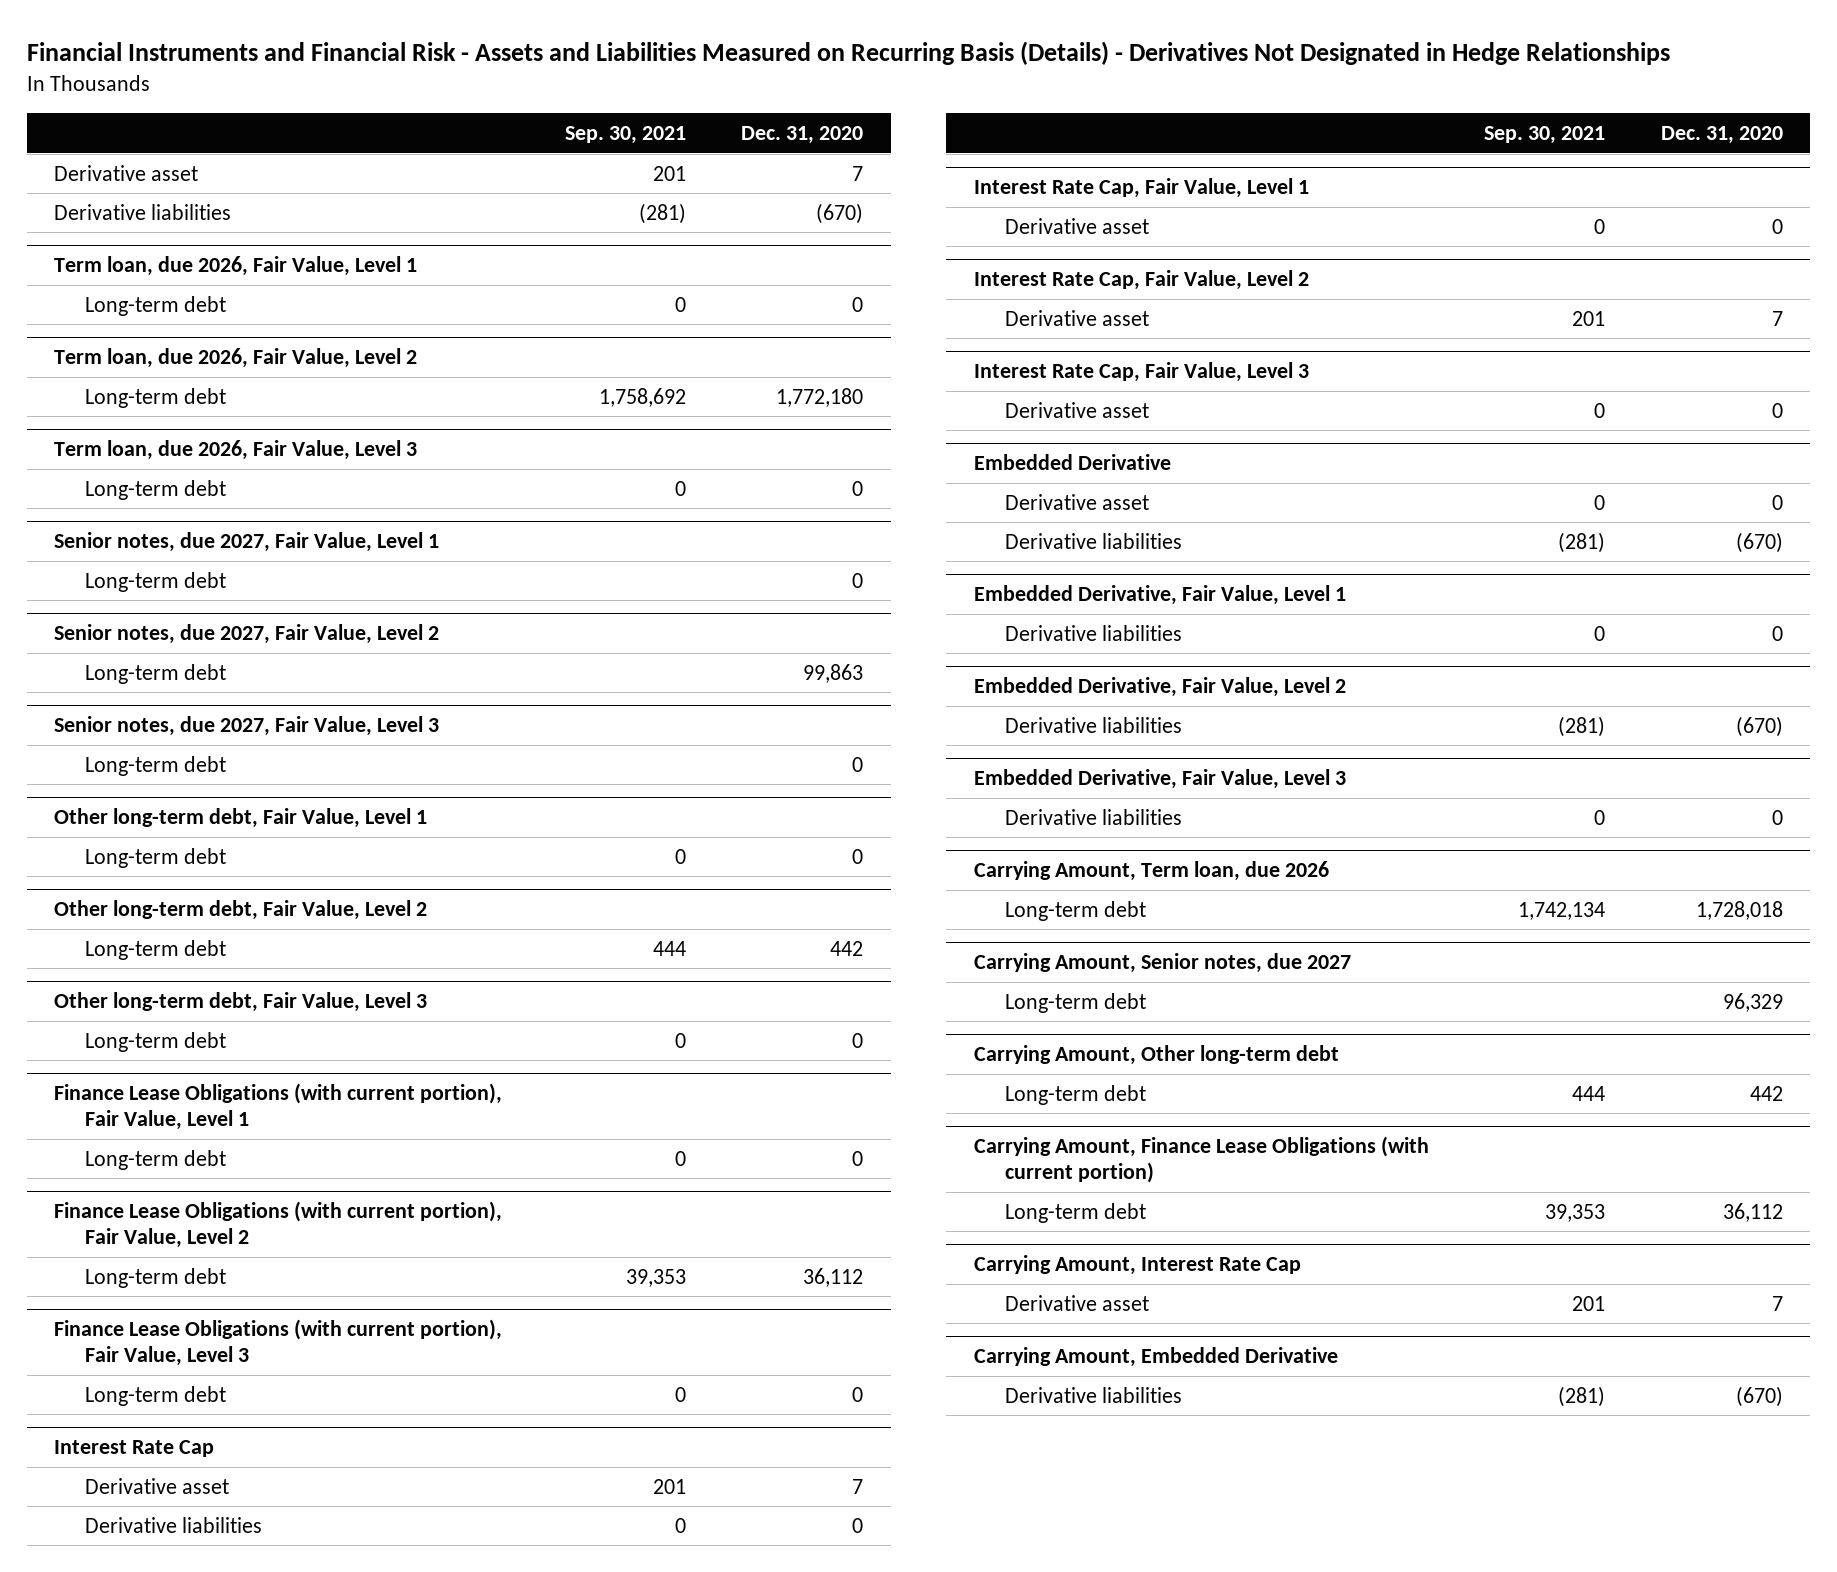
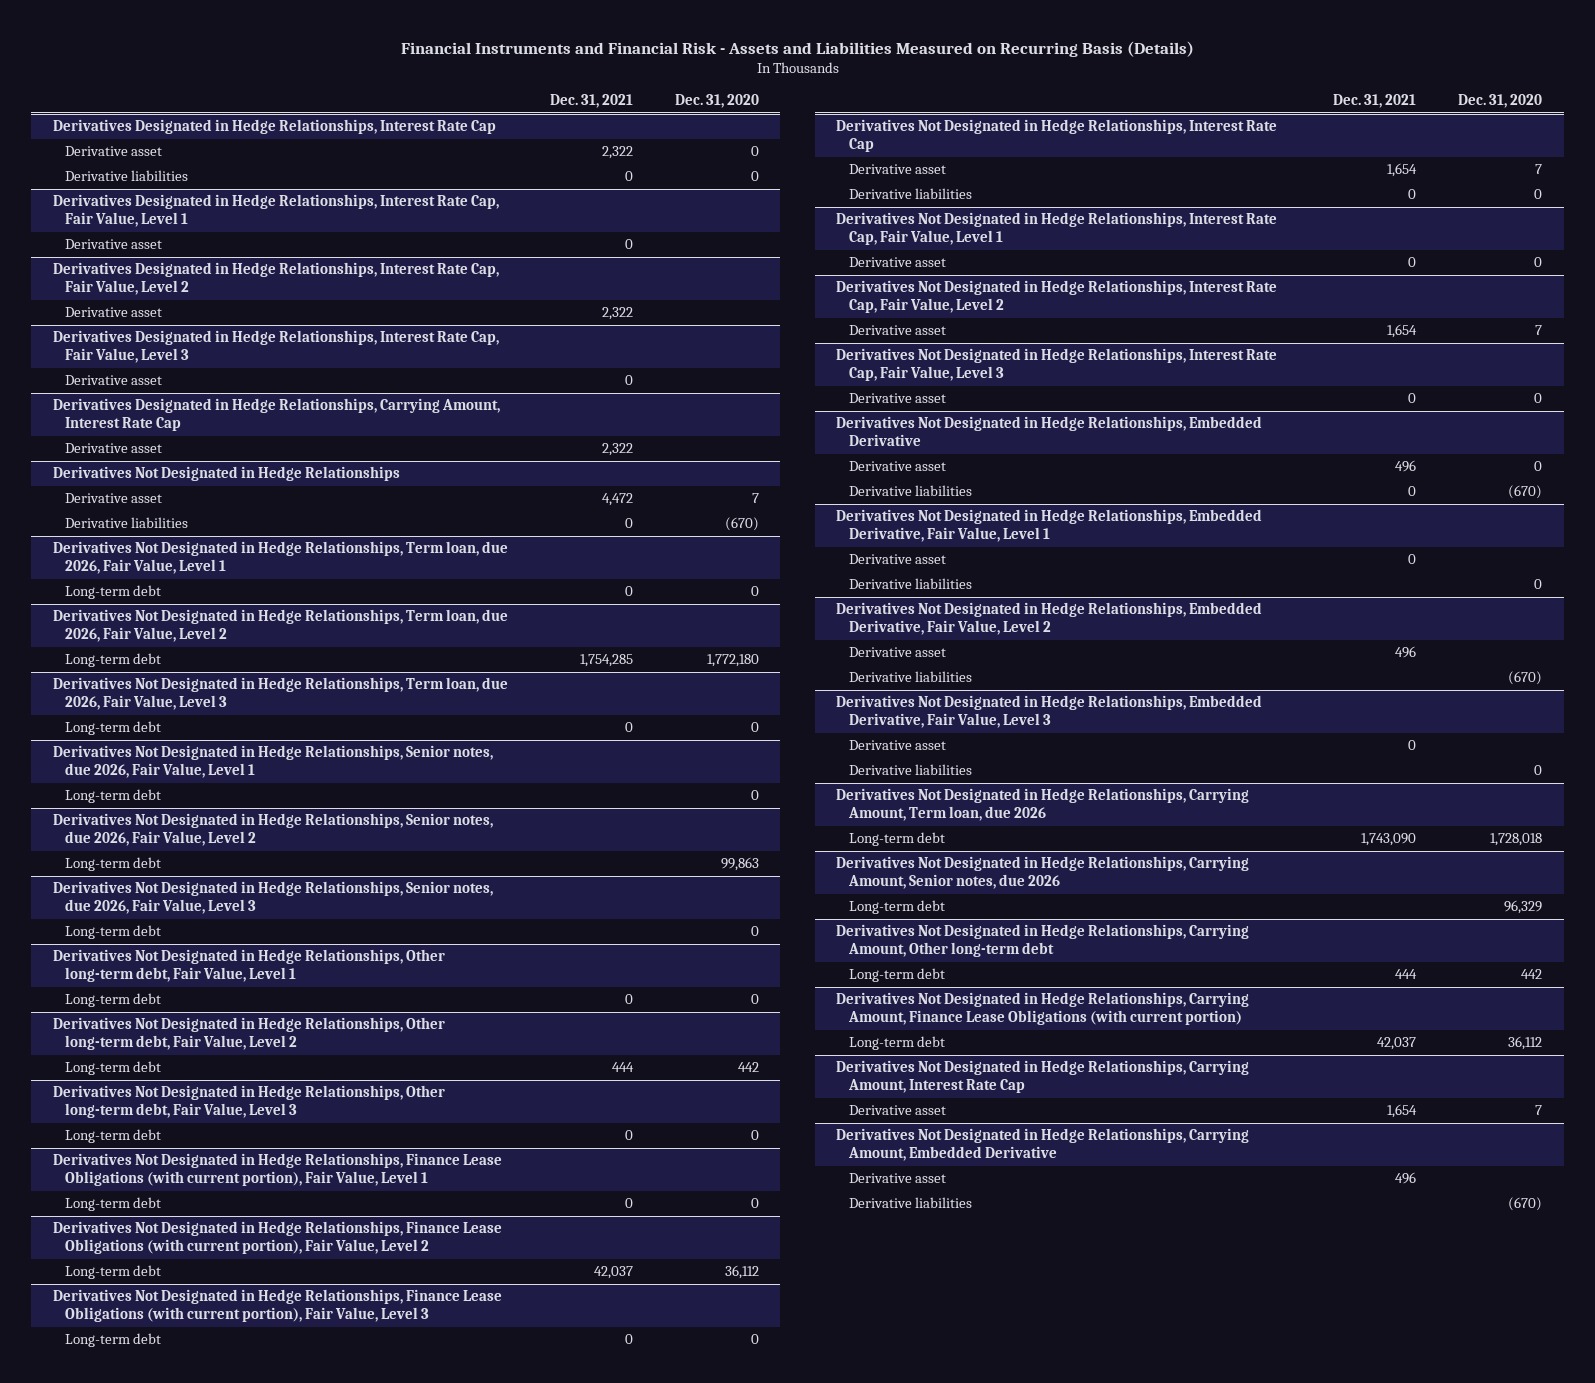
- Financial Instruments and Financial Risk - Assets and Liabilities Measured on Recurring Basis (Details) - Derivatives Not Designated in Hedge Relationships
+ Financial Instruments and Financial Risk - Assets and Liabilities Measured on Recurring Basis (Details)
- | Sep. 30, 2021 | Dec. 31, 2020
+ | Dec. 31, 2021 | Dec. 31, 2020
+ Derivatives Designated in Hedge Relationships, Interest Rate Cap
+ Derivative asset | 2,322 | 0
+ Derivative liabilities | 0 | 0
+ Derivatives Designated in Hedge Relationships, Interest Rate Cap, Fair Value, Level 1
+ Derivative asset | 0 |
+ Derivatives Designated in Hedge Relationships, Interest Rate Cap, Fair Value, Level 2
+ Derivative asset | 2,322 |
+ Derivatives Designated in Hedge Relationships, Interest Rate Cap, Fair Value, Level 3
+ Derivative asset | 0 |
+ Derivatives Designated in Hedge Relationships, Carrying Amount, Interest Rate Cap
+ Derivative asset | 2,322 |
+ Derivatives Not Designated in Hedge Relationships
- Term loan, due 2026, Fair Value, Level 1
+ Derivatives Not Designated in Hedge Relationships, Term loan, due 2026, Fair Value, Level 1
- Term loan, due 2026, Fair Value, Level 2
+ Derivatives Not Designated in Hedge Relationships, Term loan, due 2026, Fair Value, Level 2
- Term loan, due 2026, Fair Value, Level 3
+ Derivatives Not Designated in Hedge Relationships, Term loan, due 2026, Fair Value, Level 3
- Senior notes, due 2027, Fair Value, Level 1
+ Derivatives Not Designated in Hedge Relationships, Senior notes, due 2026, Fair Value, Level 1
- Senior notes, due 2027, Fair Value, Level 2
+ Derivatives Not Designated in Hedge Relationships, Senior notes, due 2026, Fair Value, Level 2
- Senior notes, due 2027, Fair Value, Level 3
+ Derivatives Not Designated in Hedge Relationships, Senior notes, due 2026, Fair Value, Level 3
- Other long-term debt, Fair Value, Level 1
+ Derivatives Not Designated in Hedge Relationships, Other long-term debt, Fair Value, Level 1
- Other long-term debt, Fair Value, Level 2
+ Derivatives Not Designated in Hedge Relationships, Other long-term debt, Fair Value, Level 2
- Other long-term debt, Fair Value, Level 3
+ Derivatives Not Designated in Hedge Relationships, Other long-term debt, Fair Value, Level 3
- Finance Lease Obligations (with current portion), Fair Value, Level 1
+ Derivatives Not Designated in Hedge Relationships, Finance Lease Obligations (with current portion), Fair Value, Level 1
- Finance Lease Obligations (with current portion), Fair Value, Level 2
+ Derivatives Not Designated in Hedge Relationships, Finance Lease Obligations (with current portion), Fair Value, Level 2
- Finance Lease Obligations (with current portion), Fair Value, Level 3
+ Derivatives Not Designated in Hedge Relationships, Finance Lease Obligations (with current portion), Fair Value, Level 3
- Interest Rate Cap
+ Derivatives Not Designated in Hedge Relationships, Interest Rate Cap
- Interest Rate Cap, Fair Value, Level 1
+ Derivatives Not Designated in Hedge Relationships, Interest Rate Cap, Fair Value, Level 1
- Interest Rate Cap, Fair Value, Level 2
+ Derivatives Not Designated in Hedge Relationships, Interest Rate Cap, Fair Value, Level 2
- Interest Rate Cap, Fair Value, Level 3
+ Derivatives Not Designated in Hedge Relationships, Interest Rate Cap, Fair Value, Level 3
- Embedded Derivative
+ Derivatives Not Designated in Hedge Relationships, Embedded Derivative
- Embedded Derivative, Fair Value, Level 1
+ Derivatives Not Designated in Hedge Relationships, Embedded Derivative, Fair Value, Level 1
+ Derivative asset | 0 |
- Embedded Derivative, Fair Value, Level 2
+ Derivatives Not Designated in Hedge Relationships, Embedded Derivative, Fair Value, Level 2
+ Derivative asset | 496 |
- Embedded Derivative, Fair Value, Level 3
+ Derivatives Not Designated in Hedge Relationships, Embedded Derivative, Fair Value, Level 3
+ Derivative asset | 0 |
- Carrying Amount, Term loan, due 2026
+ Derivatives Not Designated in Hedge Relationships, Carrying Amount, Term loan, due 2026
- Carrying Amount, Senior notes, due 2027
+ Derivatives Not Designated in Hedge Relationships, Carrying Amount, Senior notes, due 2026
- Carrying Amount, Other long-term debt
+ Derivatives Not Designated in Hedge Relationships, Carrying Amount, Other long-term debt
- Carrying Amount, Finance Lease Obligations (with current portion)
+ Derivatives Not Designated in Hedge Relationships, Carrying Amount, Finance Lease Obligations (with current portion)
- Carrying Amount, Interest Rate Cap
+ Derivatives Not Designated in Hedge Relationships, Carrying Amount, Interest Rate Cap
- Carrying Amount, Embedded Derivative
+ Derivatives Not Designated in Hedge Relationships, Carrying Amount, Embedded Derivative
+ Derivative asset | 496 |

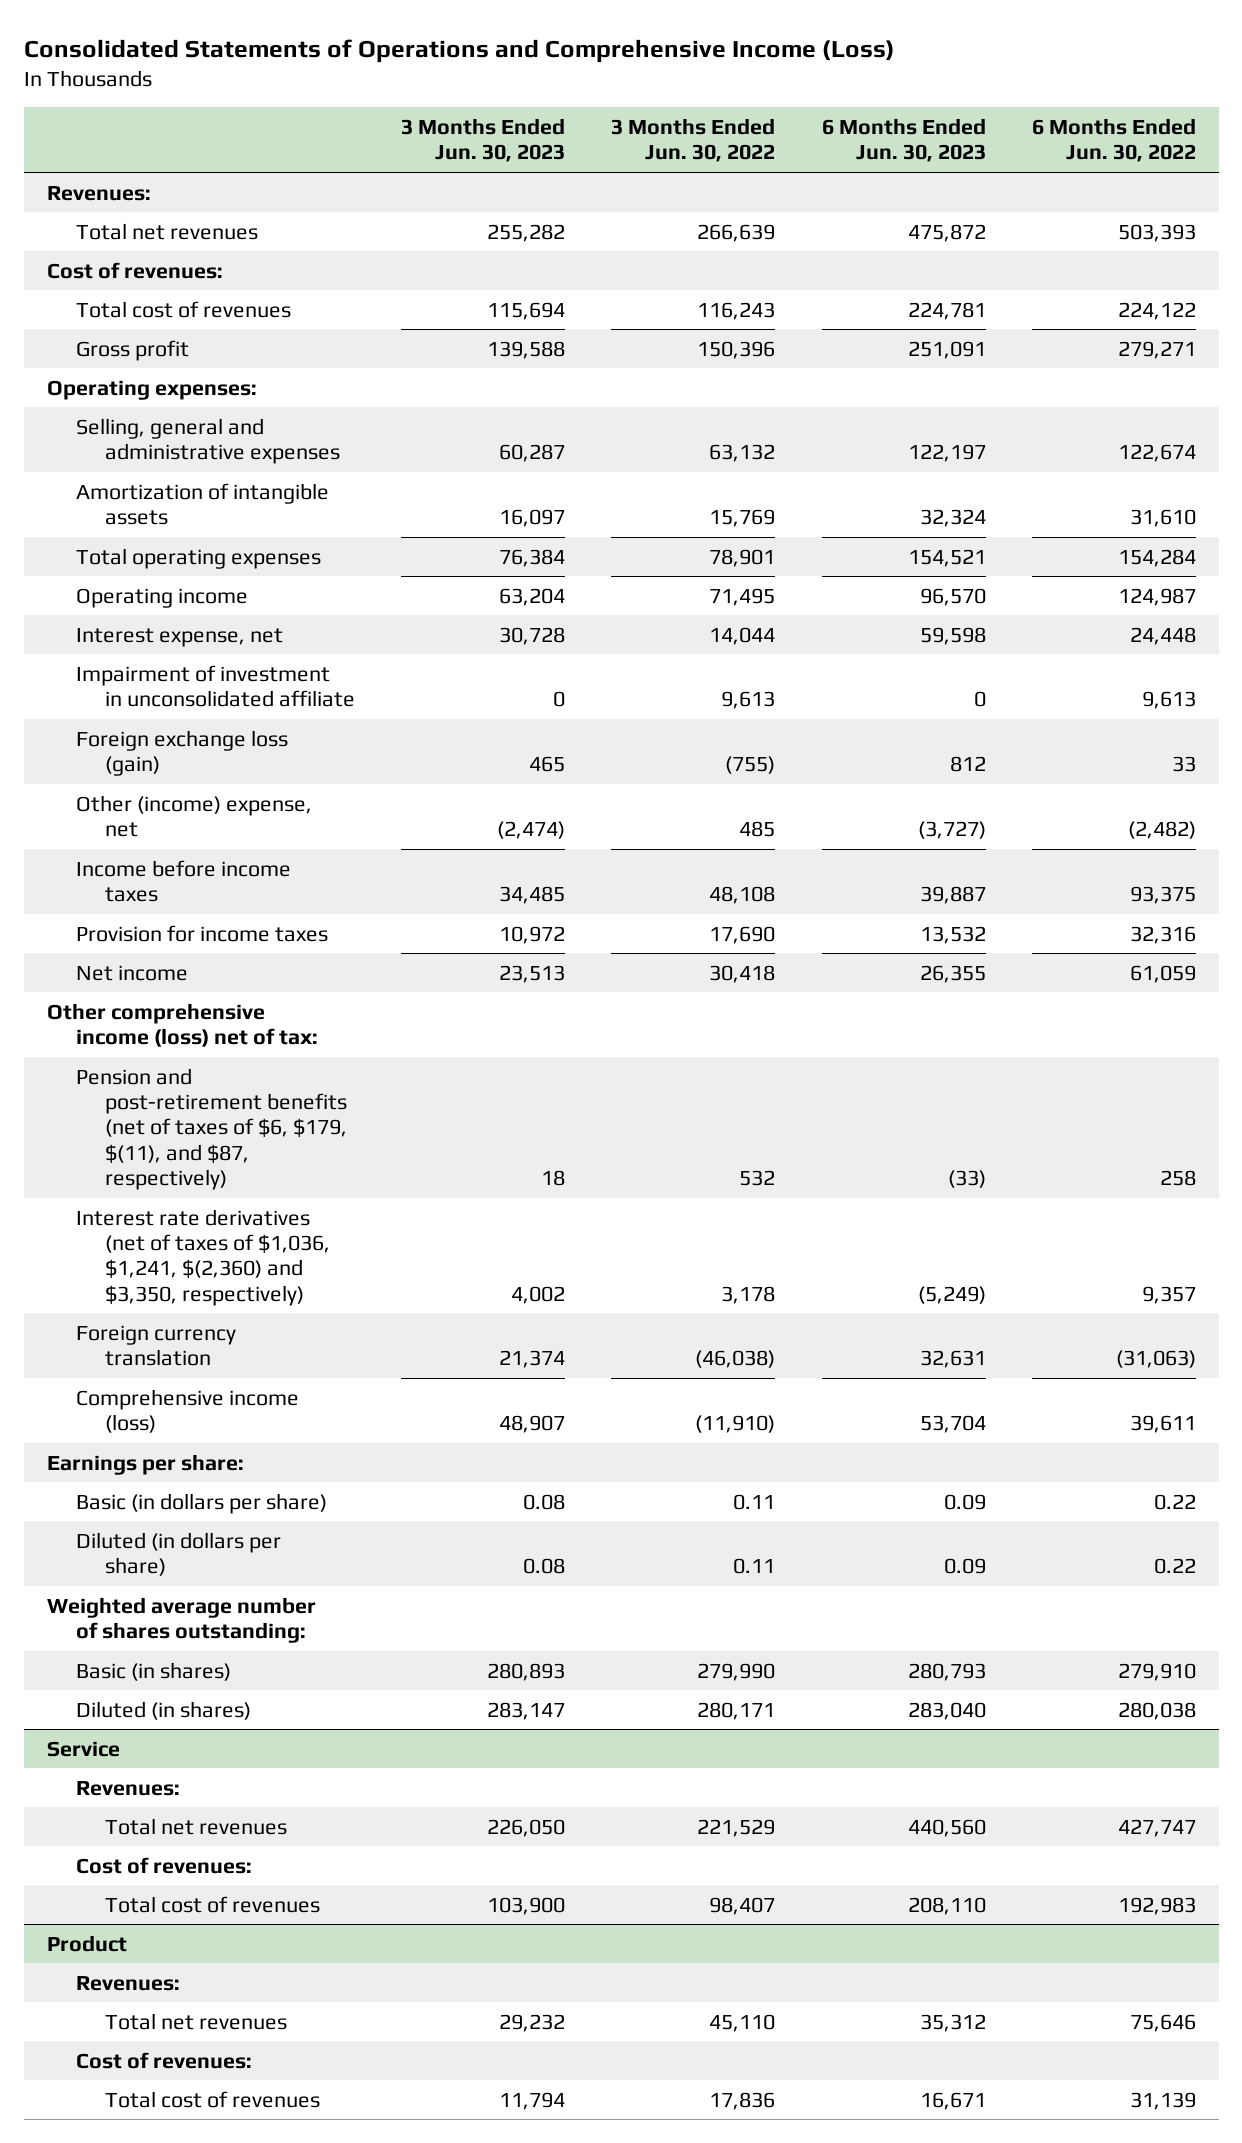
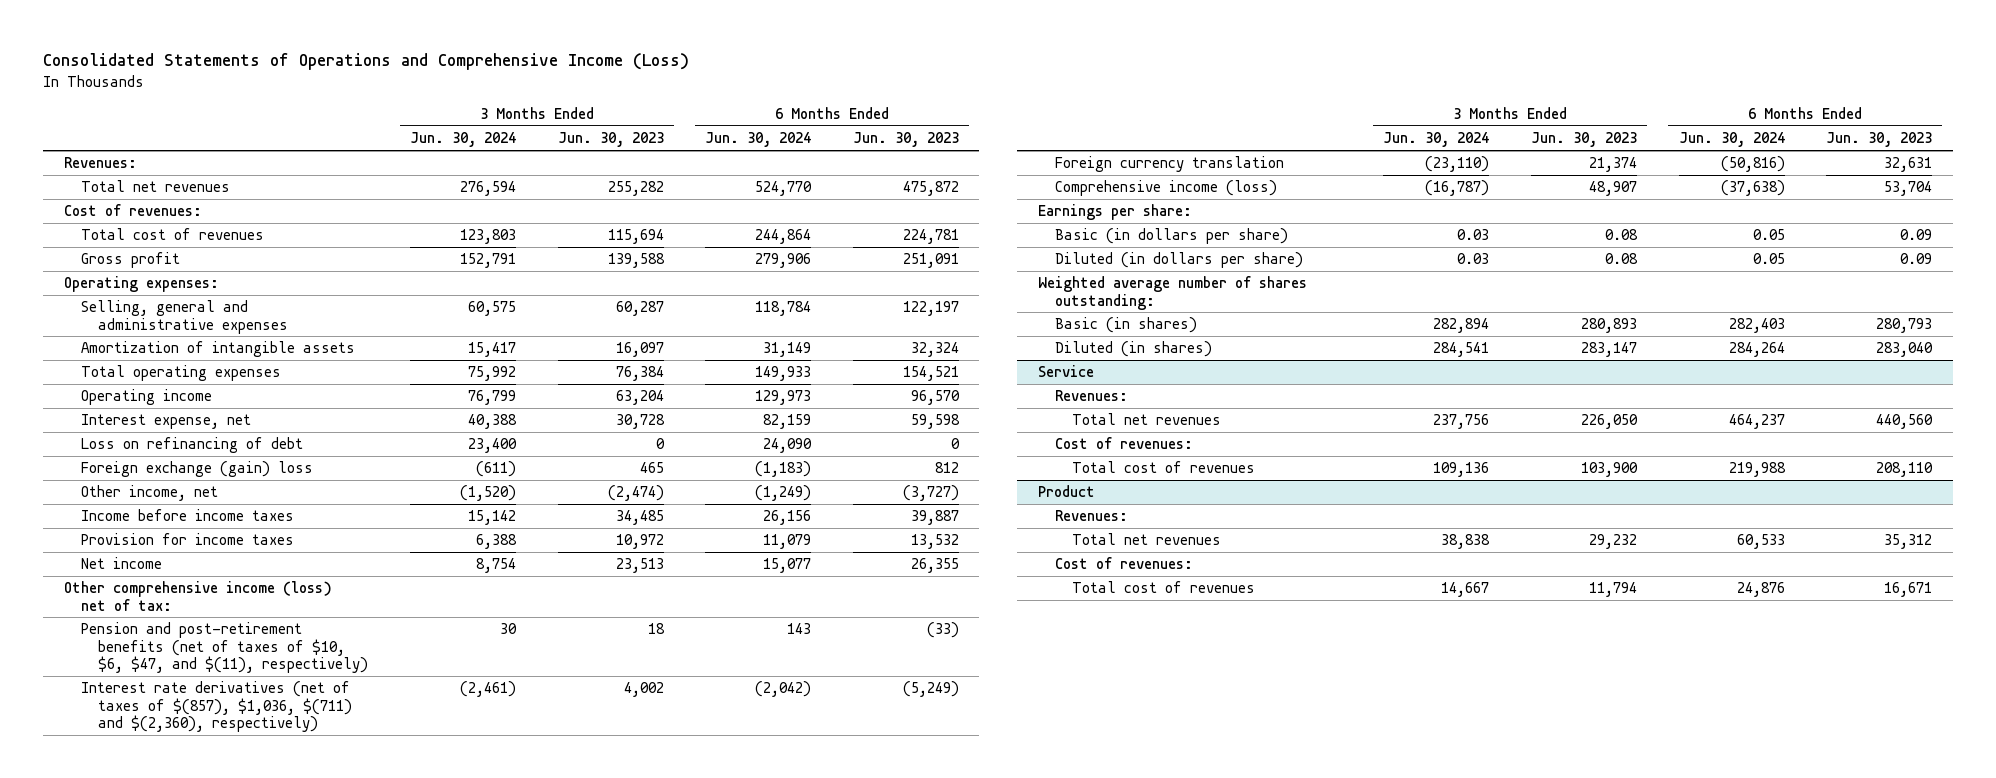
- | 3 Months Ended Jun. 30, 2023 | 3 Months Ended Jun. 30, 2022 | 6 Months Ended Jun. 30, 2023 | 6 Months Ended Jun. 30, 2022
+ | 3 Months Ended Jun. 30, 2024 | 3 Months Ended Jun. 30, 2023 | 6 Months Ended Jun. 30, 2024 | 6 Months Ended Jun. 30, 2023
- Impairment of investment in unconsolidated affiliate | 0 | 9,613 | 0 | 9,613
- Foreign exchange loss (gain) | 465 | (755) | 812 | 33
- Other (income) expense, net | (2,474) | 485 | (3,727) | (2,482)
+ Loss on refinancing of debt | 23,400 | 0 | 24,090 | 0
+ Foreign exchange (gain) loss | (611) | 465 | (1,183) | 812
+ Other income, net | (1,520) | (2,474) | (1,249) | (3,727)
- Pension and post-retirement benefits (net of taxes of $6, $179, $(11), and $87, respectively) | 18 | 532 | (33) | 258
- Interest rate derivatives (net of taxes of $1,036, $1,241, $(2,360) and $3,350, respectively) | 4,002 | 3,178 | (5,249) | 9,357
+ Pension and post-retirement benefits (net of taxes of $10, $6, $47, and $(11), respectively) | 30 | 18 | 143 | (33)
+ Interest rate derivatives (net of taxes of $(857), $1,036, $(711) and $(2,360), respectively) | (2,461) | 4,002 | (2,042) | (5,249)

